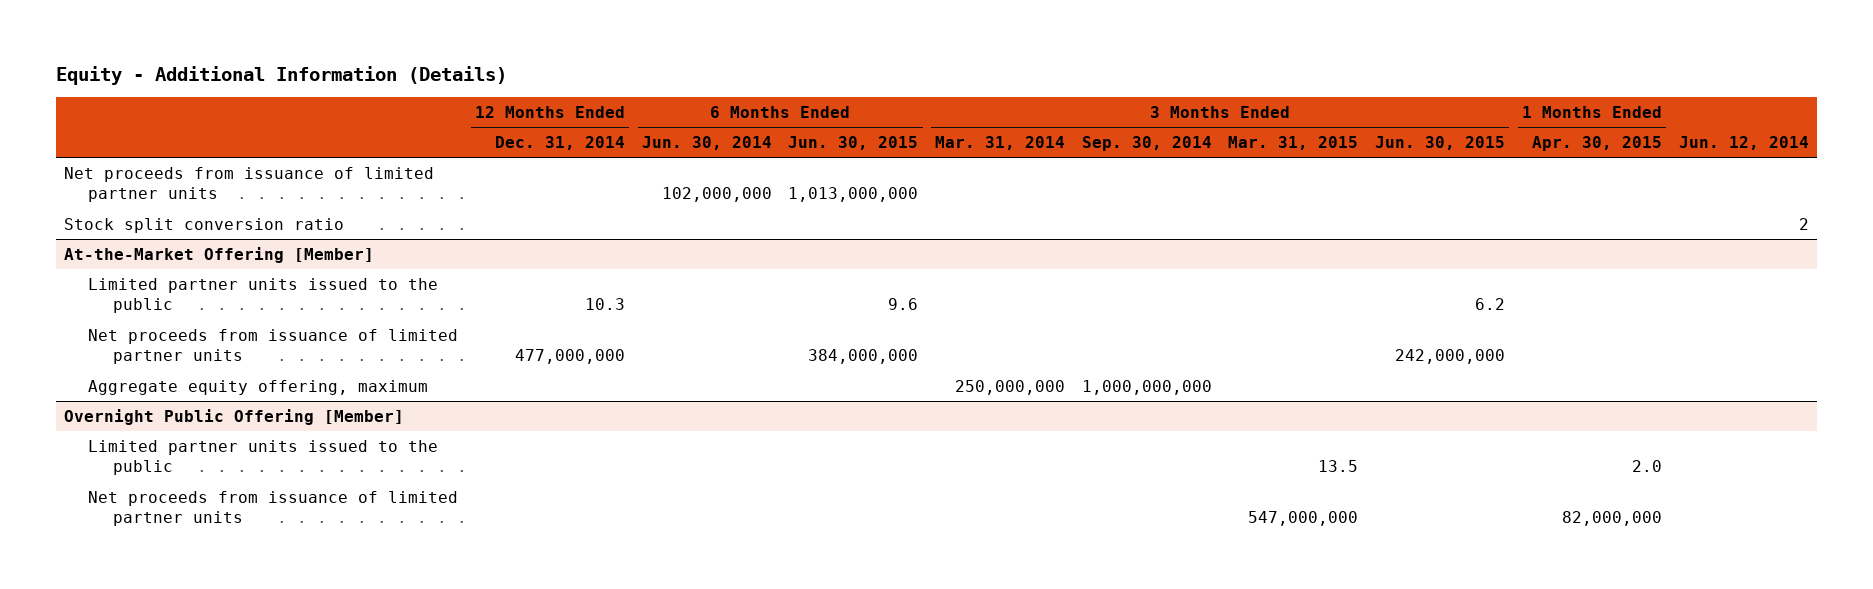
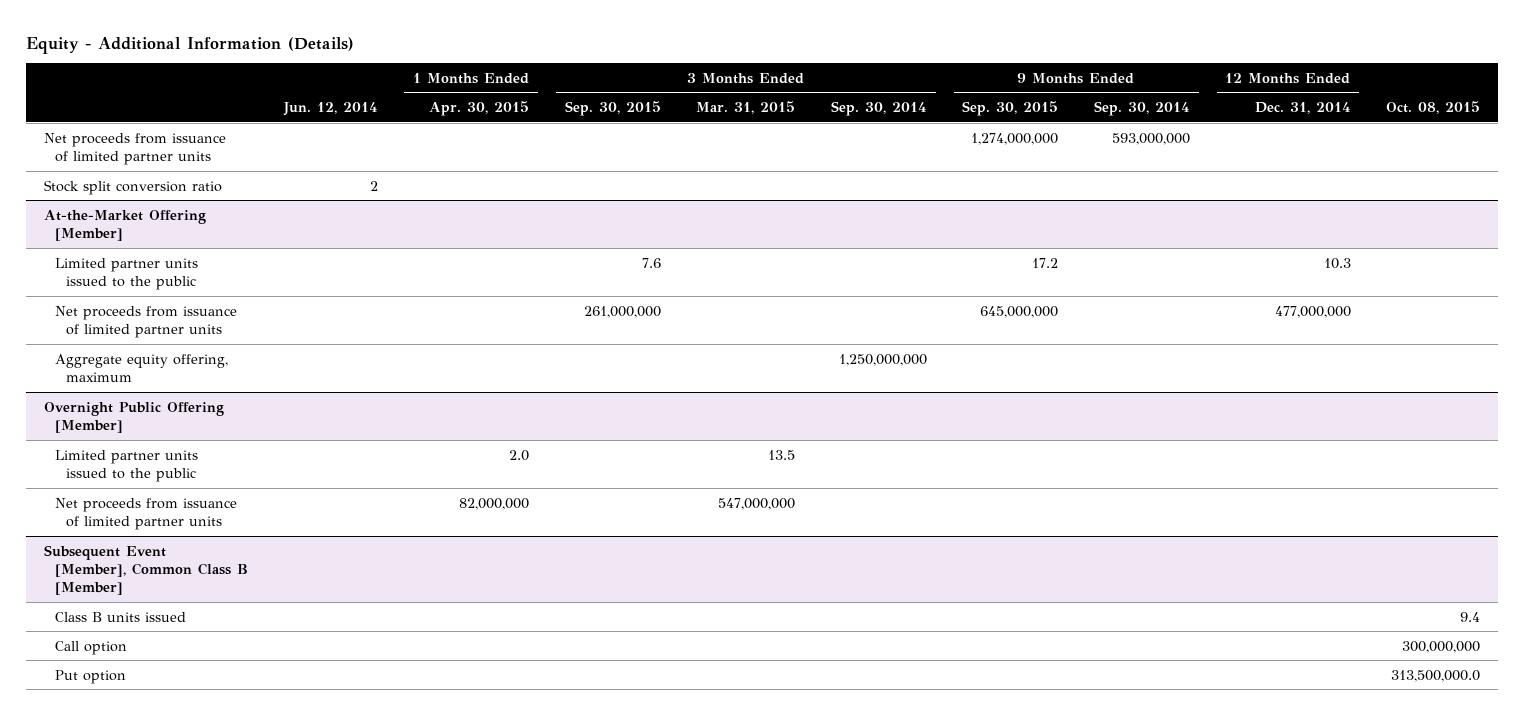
- | 12 Months Ended Dec. 31, 2014 | 6 Months Ended Jun. 30, 2014 | 6 Months Ended Jun. 30, 2015 | 3 Months Ended Mar. 31, 2014 | 3 Months Ended Sep. 30, 2014 | 3 Months Ended Mar. 31, 2015 | 3 Months Ended Jun. 30, 2015 | 1 Months Ended Apr. 30, 2015 | Jun. 12, 2014
+ | Jun. 12, 2014 | 1 Months Ended Apr. 30, 2015 | 3 Months Ended Sep. 30, 2015 | 3 Months Ended Mar. 31, 2015 | 3 Months Ended Sep. 30, 2014 | 9 Months Ended Sep. 30, 2015 | 9 Months Ended Sep. 30, 2014 | 12 Months Ended Dec. 31, 2014 | Oct. 08, 2015
@ At-the-Market Offering [Member]
- Aggregate equity offering, maximum | | | | 250,000,000 | 1,000,000,000 | | | |
+ Aggregate equity offering, maximum | | | | | 1,250,000,000 | | | |
+ Subsequent Event [Member], Common Class B [Member]
+ Class B units issued | | | | | | | | | 9.4
+ Call option | | | | | | | | | 300,000,000
+ Put option | | | | | | | | | 313,500,000.0

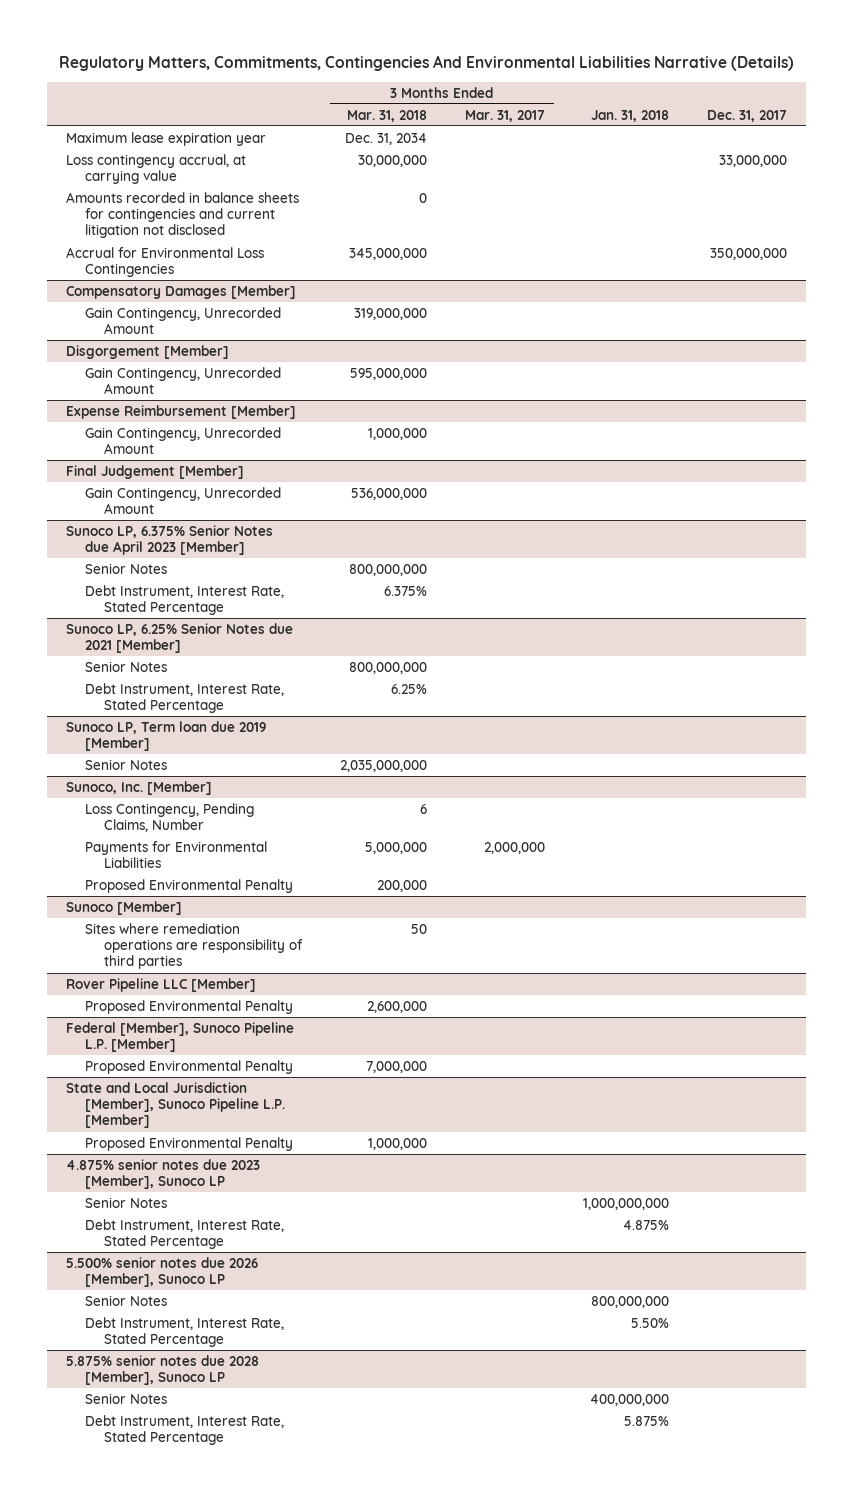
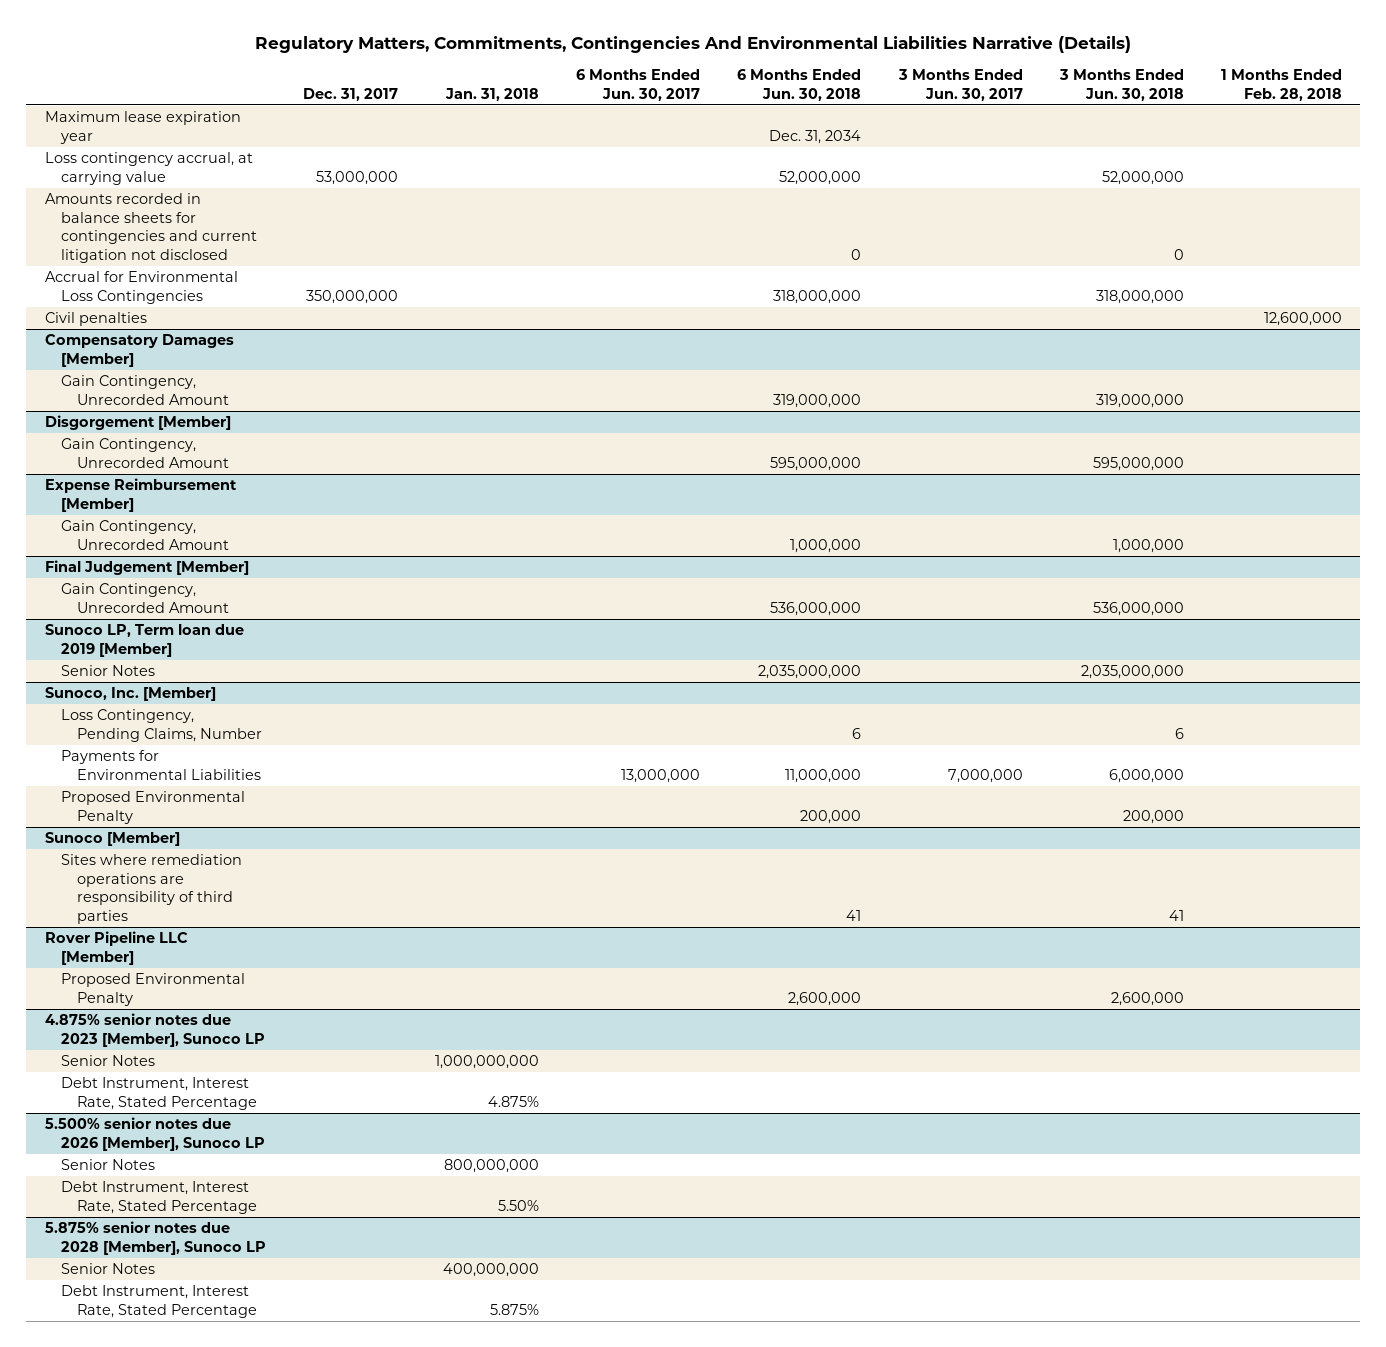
- | 3 Months Ended Mar. 31, 2018 | 3 Months Ended Mar. 31, 2017 | Jan. 31, 2018 | Dec. 31, 2017
+ | Dec. 31, 2017 | Jan. 31, 2018 | 6 Months Ended Jun. 30, 2017 | 6 Months Ended Jun. 30, 2018 | 3 Months Ended Jun. 30, 2017 | 3 Months Ended Jun. 30, 2018 | 1 Months Ended Feb. 28, 2018
- Loss contingency accrual, at carrying value | 30,000,000 | | | 33,000,000
+ Loss contingency accrual, at carrying value | 53,000,000 | | | 52,000,000 | | 52,000,000 |
+ Civil penalties | | | | | | | 12,600,000
- Sunoco LP, 6.375% Senior Notes due April 2023 [Member]
- Senior Notes | 800,000,000 | | |
- Debt Instrument, Interest Rate, Stated Percentage | 6.375% | | |
- Sunoco LP, 6.25% Senior Notes due 2021 [Member]
- Senior Notes | 800,000,000 | | |
- Debt Instrument, Interest Rate, Stated Percentage | 6.25% | | |
- Federal [Member], Sunoco Pipeline L.P. [Member]
- Proposed Environmental Penalty | 7,000,000 | | |
- State and Local Jurisdiction [Member], Sunoco Pipeline L.P. [Member]
- Proposed Environmental Penalty | 1,000,000 | | |

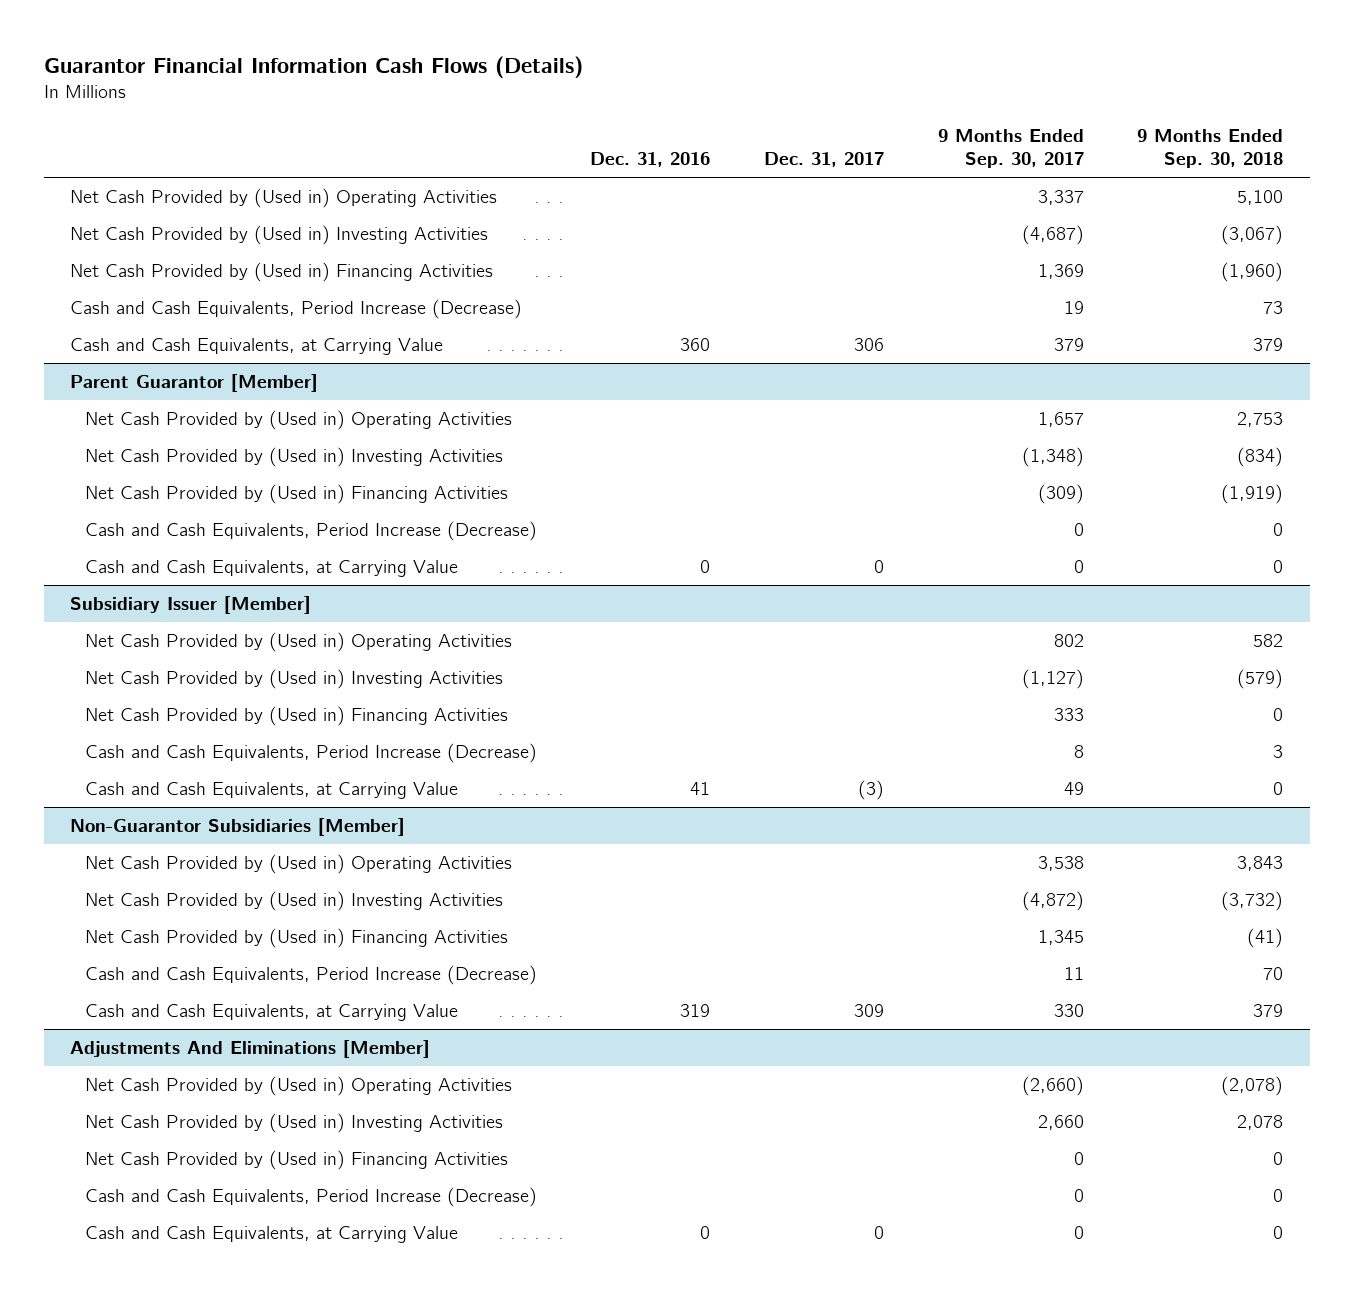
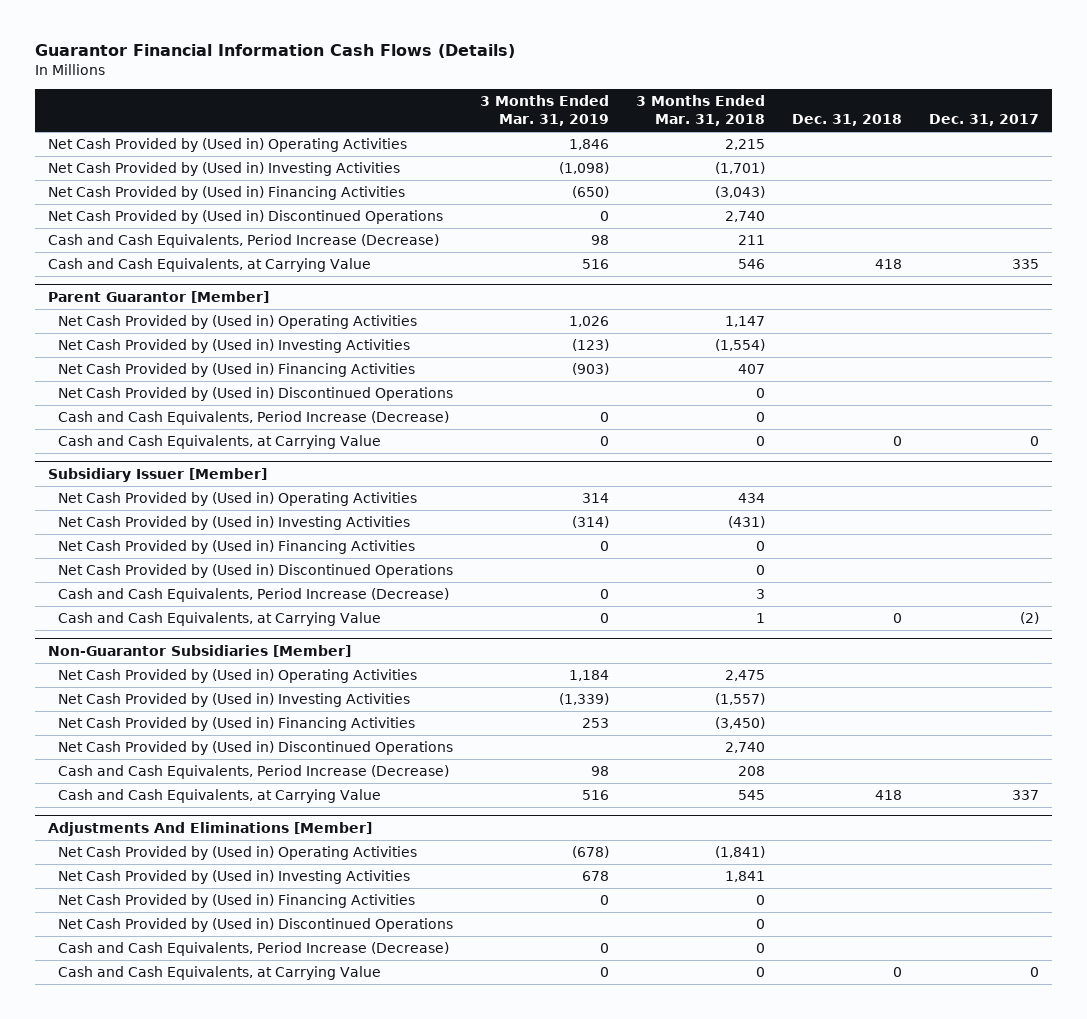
- | Dec. 31, 2016 | Dec. 31, 2017 | 9 Months Ended Sep. 30, 2017 | 9 Months Ended Sep. 30, 2018
+ | 3 Months Ended Mar. 31, 2019 | 3 Months Ended Mar. 31, 2018 | Dec. 31, 2018 | Dec. 31, 2017
+ Net Cash Provided by (Used in) Discontinued Operations | 0 | 2,740 | |
- Cash and Cash Equivalents, at Carrying Value | 360 | 306 | 379 | 379
+ Cash and Cash Equivalents, at Carrying Value | 516 | 546 | 418 | 335
@ Parent Guarantor [Member]
+ Net Cash Provided by (Used in) Discontinued Operations | | 0 | |
@ Subsidiary Issuer [Member]
+ Net Cash Provided by (Used in) Discontinued Operations | | 0 | |
- Cash and Cash Equivalents, at Carrying Value | 41 | (3) | 49 | 0
+ Cash and Cash Equivalents, at Carrying Value | 0 | 1 | 0 | (2)
@ Non-Guarantor Subsidiaries [Member]
+ Net Cash Provided by (Used in) Discontinued Operations | | 2,740 | |
- Cash and Cash Equivalents, at Carrying Value | 319 | 309 | 330 | 379
+ Cash and Cash Equivalents, at Carrying Value | 516 | 545 | 418 | 337
@ Adjustments And Eliminations [Member]
+ Net Cash Provided by (Used in) Discontinued Operations | | 0 | |

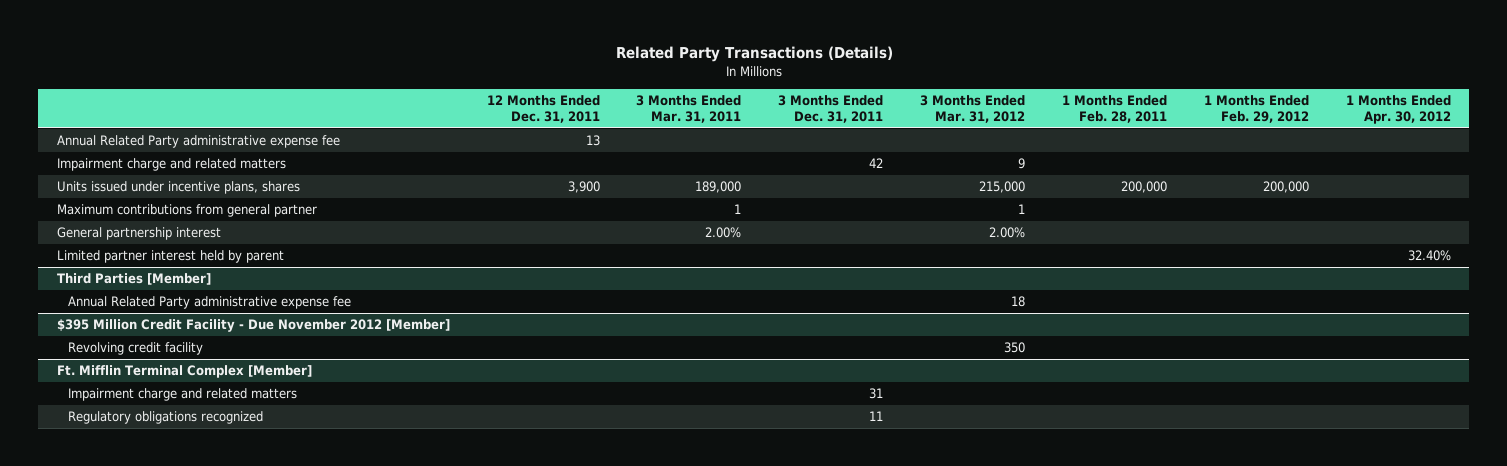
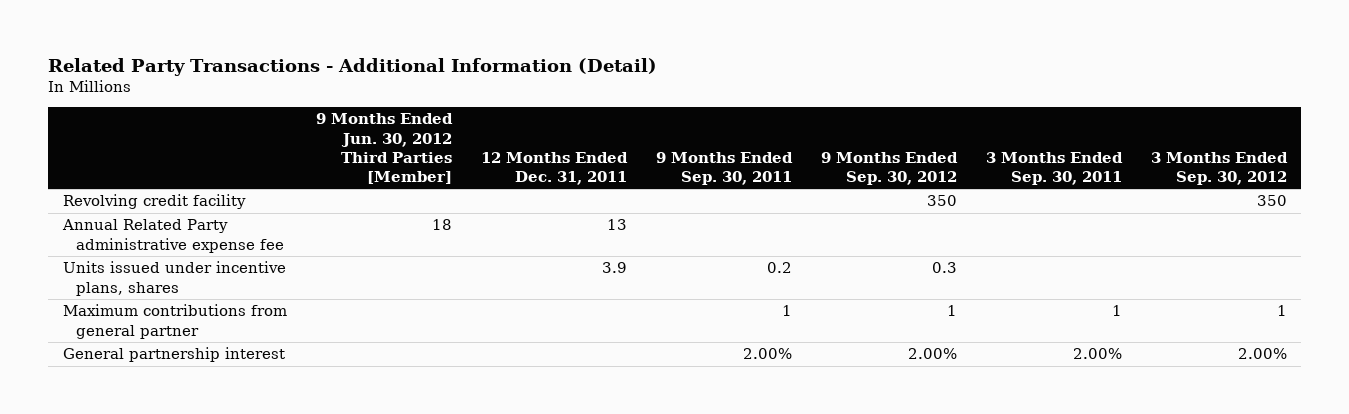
- Related Party Transactions (Details)
+ Related Party Transactions - Additional Information (Detail)
- | 12 Months Ended Dec. 31, 2011 | 3 Months Ended Mar. 31, 2011 | 3 Months Ended Dec. 31, 2011 | 3 Months Ended Mar. 31, 2012 | 1 Months Ended Feb. 28, 2011 | 1 Months Ended Feb. 29, 2012 | 1 Months Ended Apr. 30, 2012
+ | 9 Months Ended Jun. 30, 2012 Third Parties [Member] | 12 Months Ended Dec. 31, 2011 | 9 Months Ended Sep. 30, 2011 | 9 Months Ended Sep. 30, 2012 | 3 Months Ended Sep. 30, 2011 | 3 Months Ended Sep. 30, 2012
+ Revolving credit facility | | | | 350 | | 350
- Impairment charge and related matters | | | 42 | 9 | | |
- Units issued under incentive plans, shares | 3,900 | 189,000 | | 215,000 | 200,000 | 200,000 |
+ Units issued under incentive plans, shares | | 3.9 | 0.2 | 0.3 | |
- Limited partner interest held by parent | | | | | | | 32.40%
- Third Parties [Member]
- Annual Related Party administrative expense fee | | | | 18 | | |
- $395 Million Credit Facility - Due November 2012 [Member]
- Revolving credit facility | | | | 350 | | |
- Ft. Mifflin Terminal Complex [Member]
- Impairment charge and related matters | | | 31 | | | |
- Regulatory obligations recognized | | | 11 | | | |

